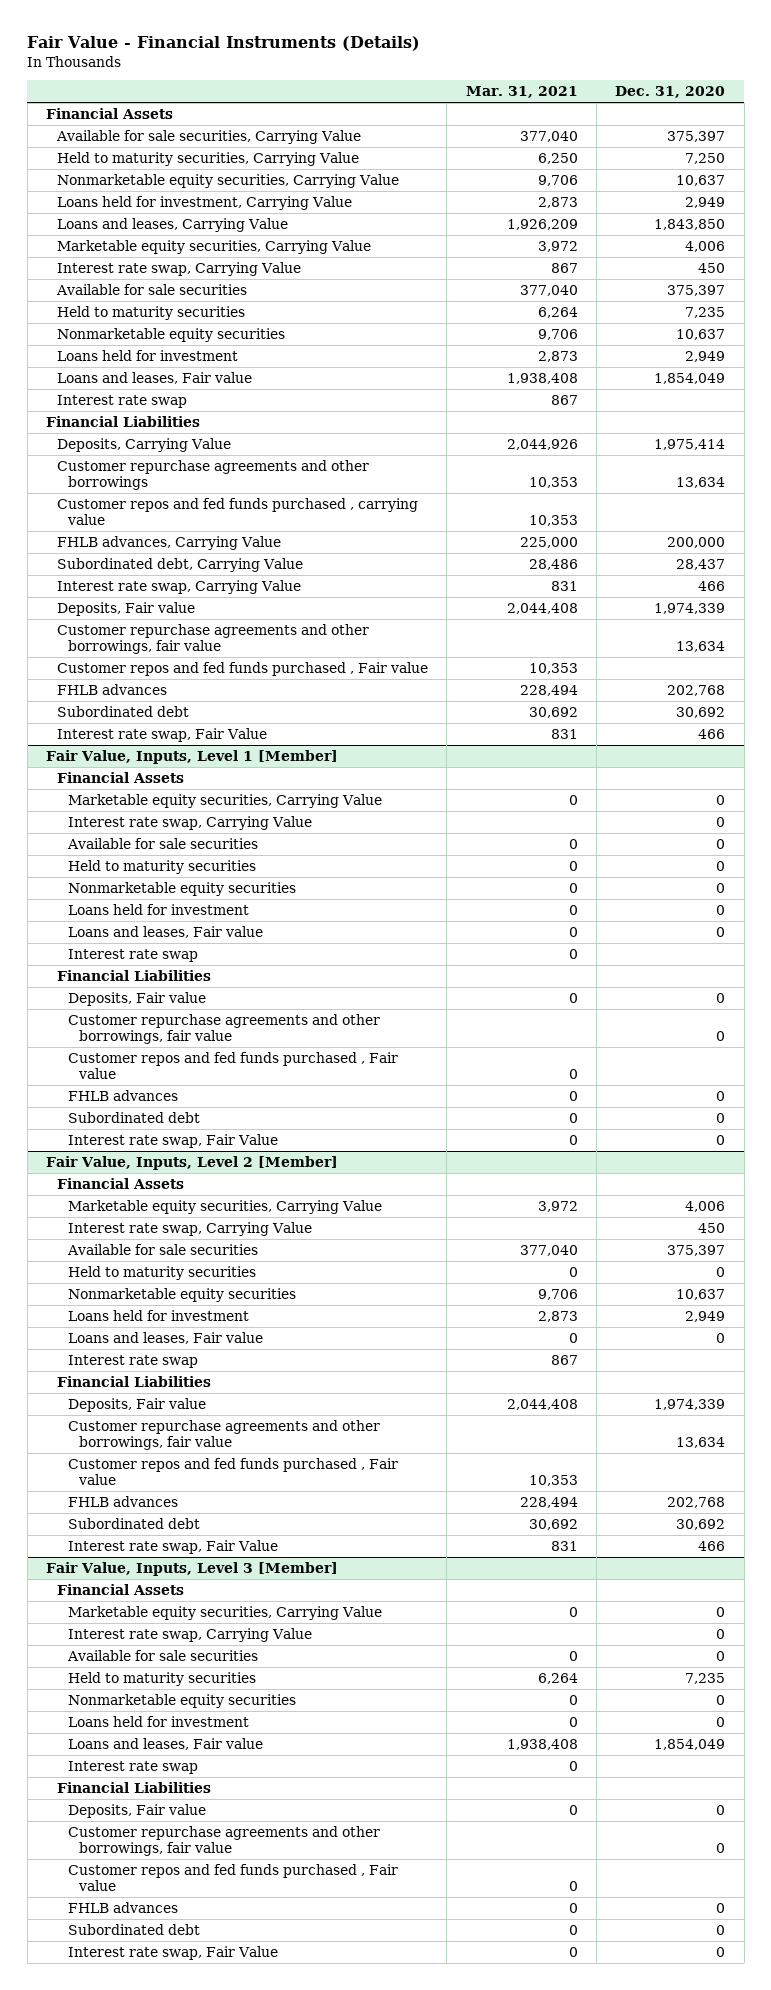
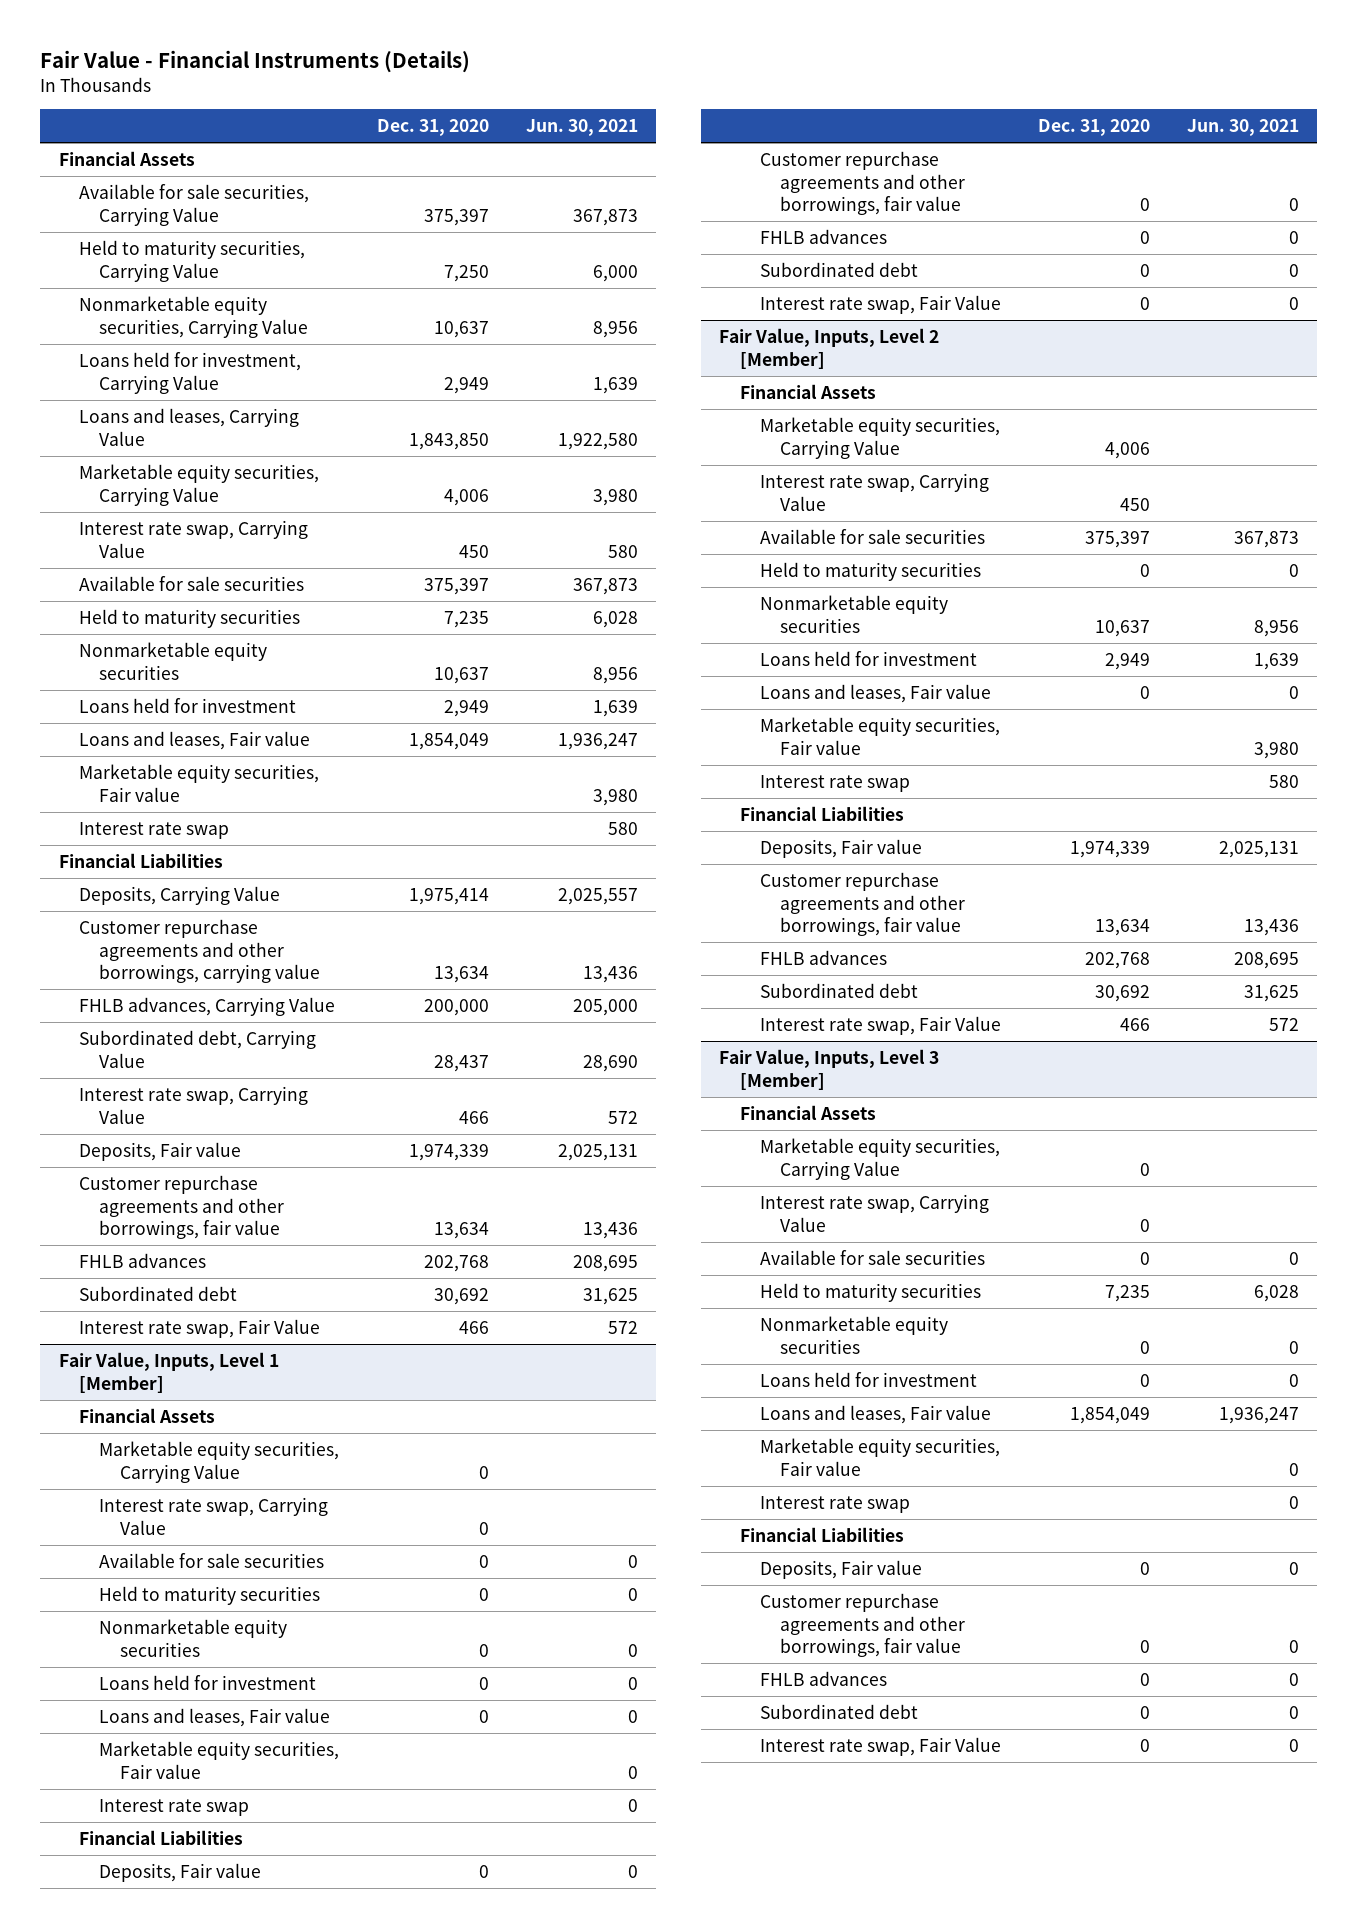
- | Mar. 31, 2021 | Dec. 31, 2020
+ | Dec. 31, 2020 | Jun. 30, 2021
+ Marketable equity securities, Fair value | | 3,980
- Customer repurchase agreements and other borrowings | 10,353 | 13,634
- Customer repos and fed funds purchased , carrying value | 10,353 |
+ Customer repurchase agreements and other borrowings, carrying value | 13,634 | 13,436
- Customer repos and fed funds purchased , Fair value | 10,353 |
@ Fair Value, Inputs, Level 1 [Member]
+ Marketable equity securities, Fair value | | 0
- Customer repos and fed funds purchased , Fair value | 0 |
@ Fair Value, Inputs, Level 2 [Member]
+ Marketable equity securities, Fair value | | 3,980
- Customer repos and fed funds purchased , Fair value | 10,353 |
@ Fair Value, Inputs, Level 3 [Member]
+ Marketable equity securities, Fair value | | 0
- Customer repos and fed funds purchased , Fair value | 0 |

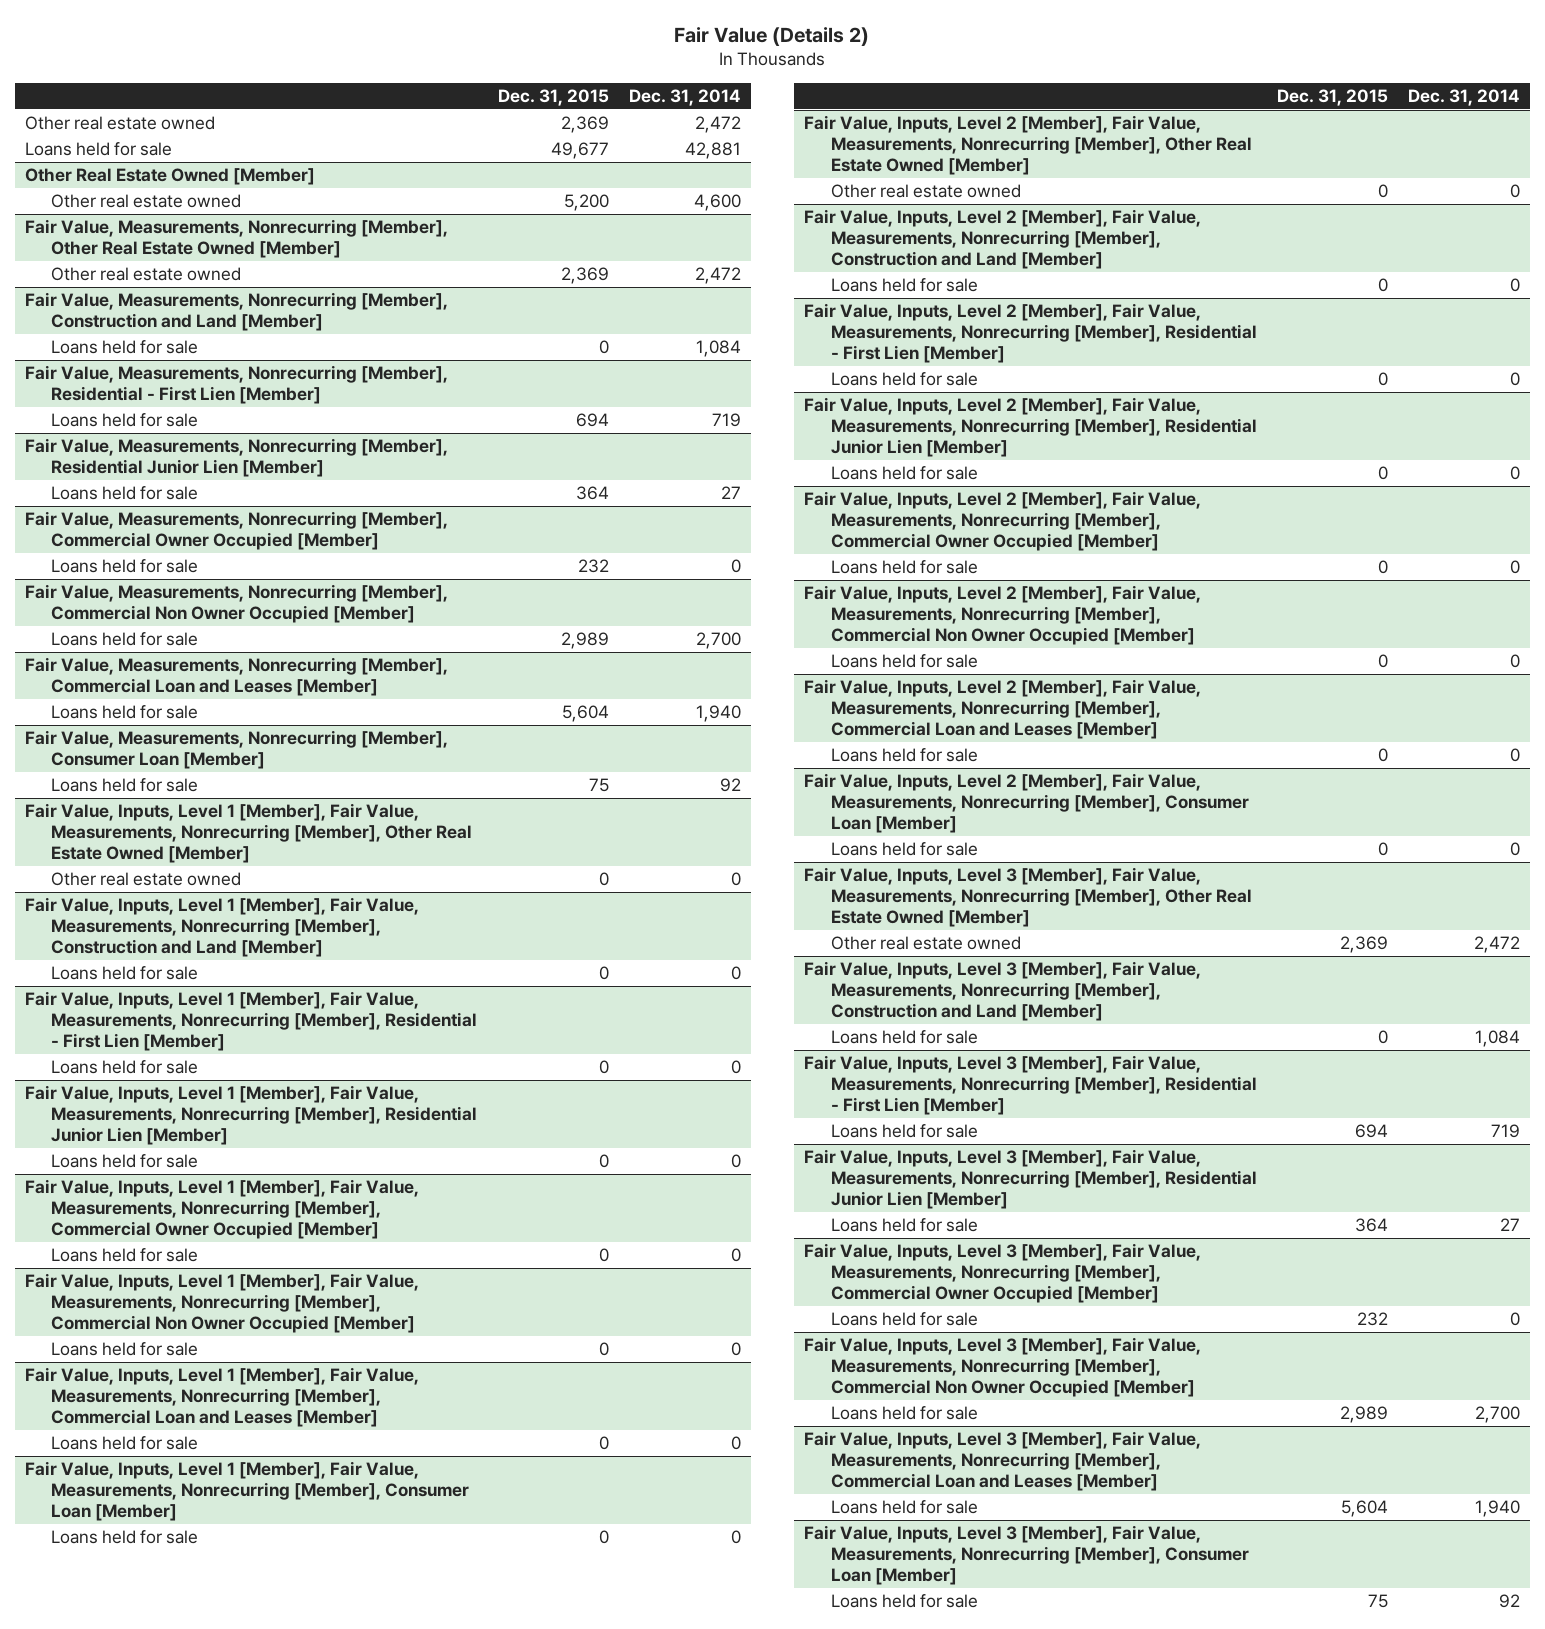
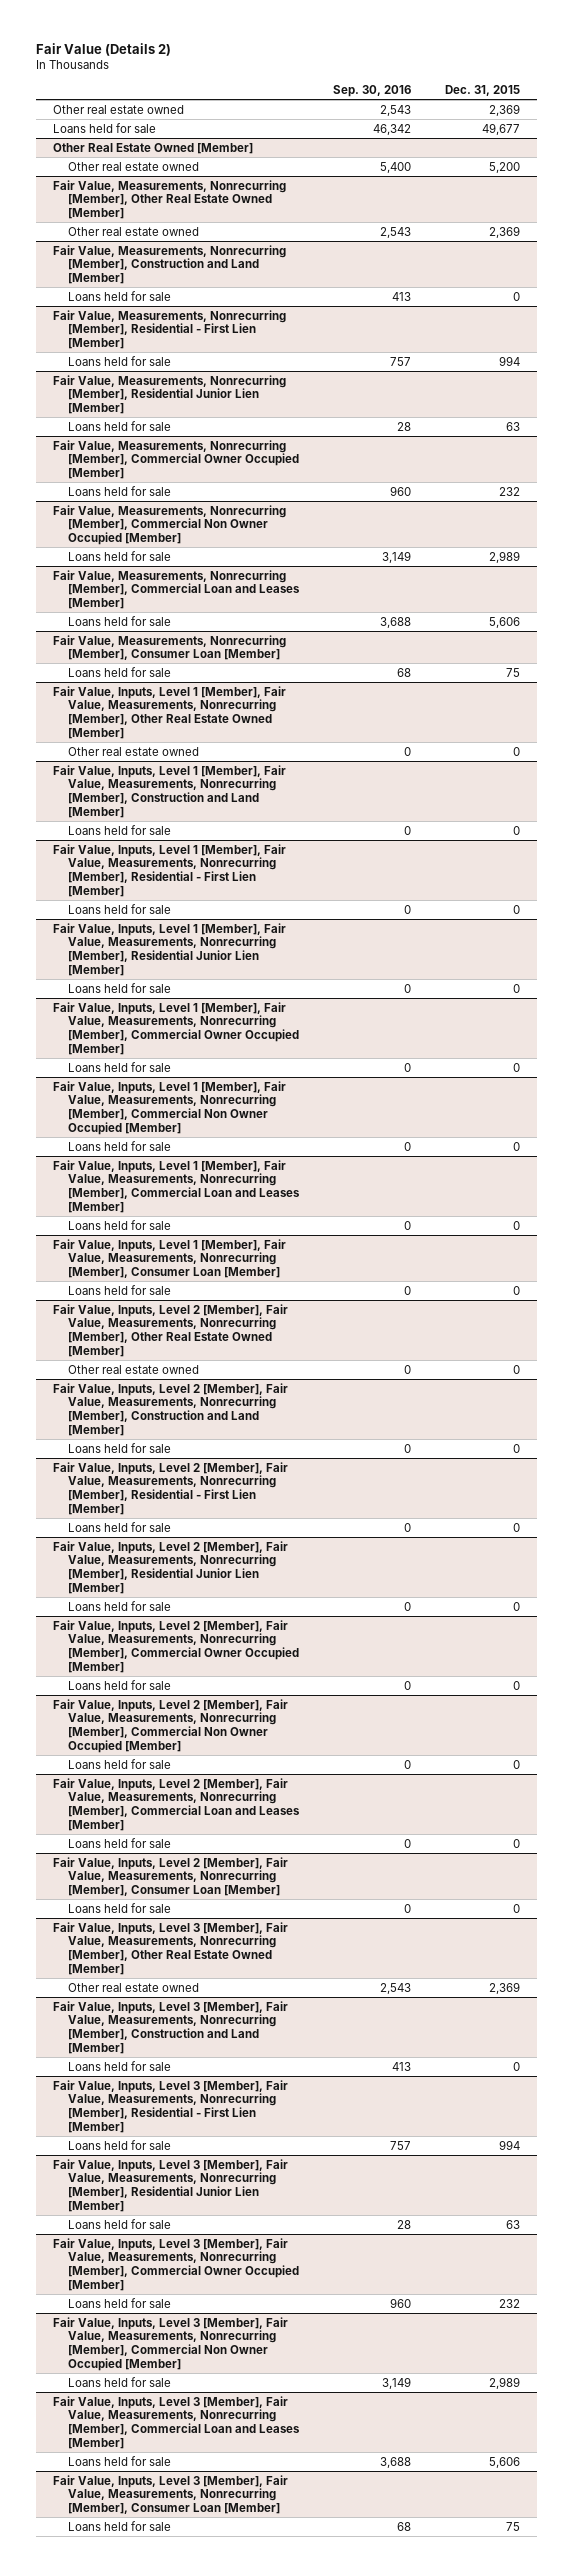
- | Dec. 31, 2015 | Dec. 31, 2014
+ | Sep. 30, 2016 | Dec. 31, 2015
@ Fair Value, Measurements, Nonrecurring [Member], Residential - First Lien [Member]
- Loans held for sale | 694 | 719
+ Loans held for sale | 757 | 994
@ Fair Value, Measurements, Nonrecurring [Member], Residential Junior Lien [Member]
- Loans held for sale | 364 | 27
+ Loans held for sale | 28 | 63
@ Fair Value, Measurements, Nonrecurring [Member], Commercial Loan and Leases [Member]
- Loans held for sale | 5,604 | 1,940
+ Loans held for sale | 3,688 | 5,606
@ Fair Value, Inputs, Level 3 [Member], Fair Value, Measurements, Nonrecurring [Member], Residential - First Lien [Member]
- Loans held for sale | 694 | 719
+ Loans held for sale | 757 | 994
@ Fair Value, Inputs, Level 3 [Member], Fair Value, Measurements, Nonrecurring [Member], Residential Junior Lien [Member]
- Loans held for sale | 364 | 27
+ Loans held for sale | 28 | 63
@ Fair Value, Inputs, Level 3 [Member], Fair Value, Measurements, Nonrecurring [Member], Commercial Loan and Leases [Member]
- Loans held for sale | 5,604 | 1,940
+ Loans held for sale | 3,688 | 5,606

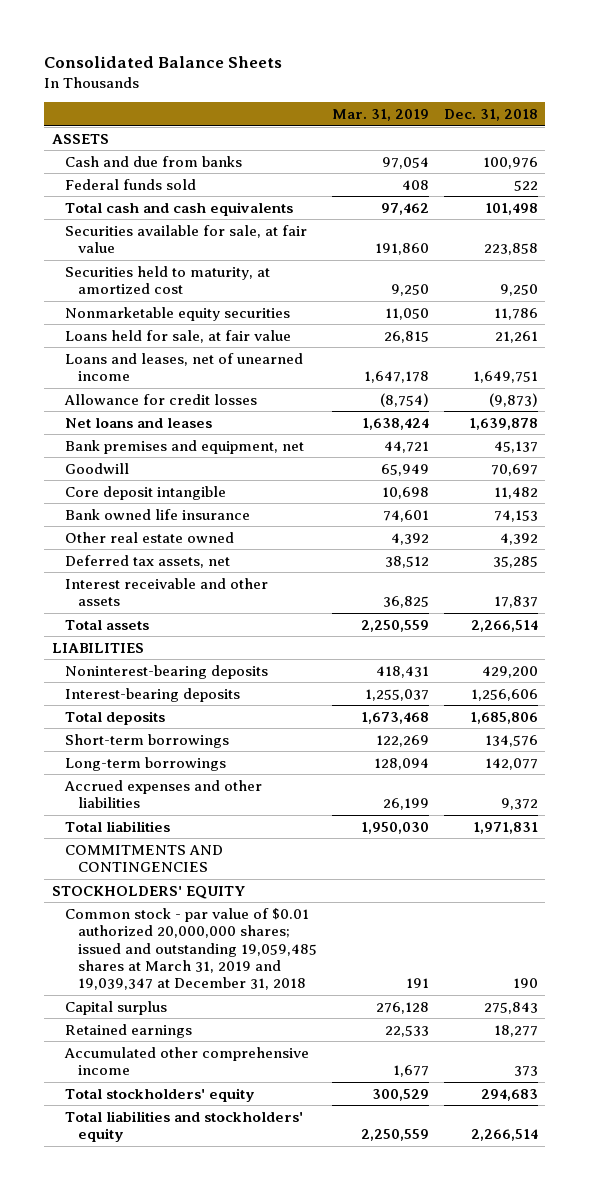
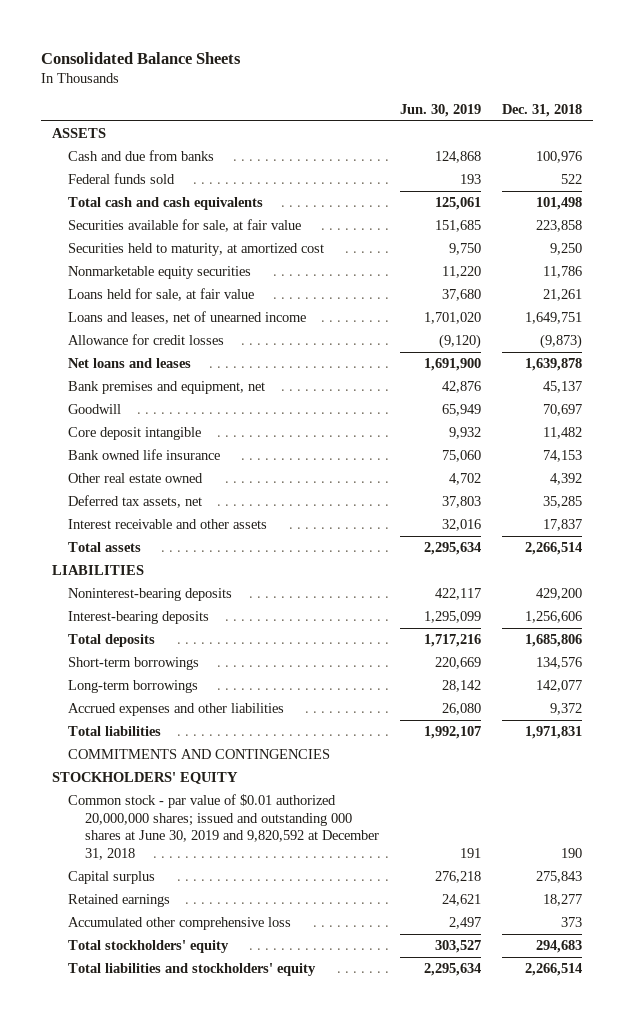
- | Mar. 31, 2019 | Dec. 31, 2018
+ | Jun. 30, 2019 | Dec. 31, 2018
- Common stock - par value of $0.01 authorized 20,000,000 shares; issued and outstanding 19,059,485 shares at March 31, 2019 and 19,039,347 at December 31, 2018 | 191 | 190
+ Common stock - par value of $0.01 authorized 20,000,000 shares; issued and outstanding 000 shares at June 30, 2019 and 9,820,592 at December 31, 2018 | 191 | 190
- Accumulated other comprehensive income | 1,677 | 373
+ Accumulated other comprehensive loss | 2,497 | 373

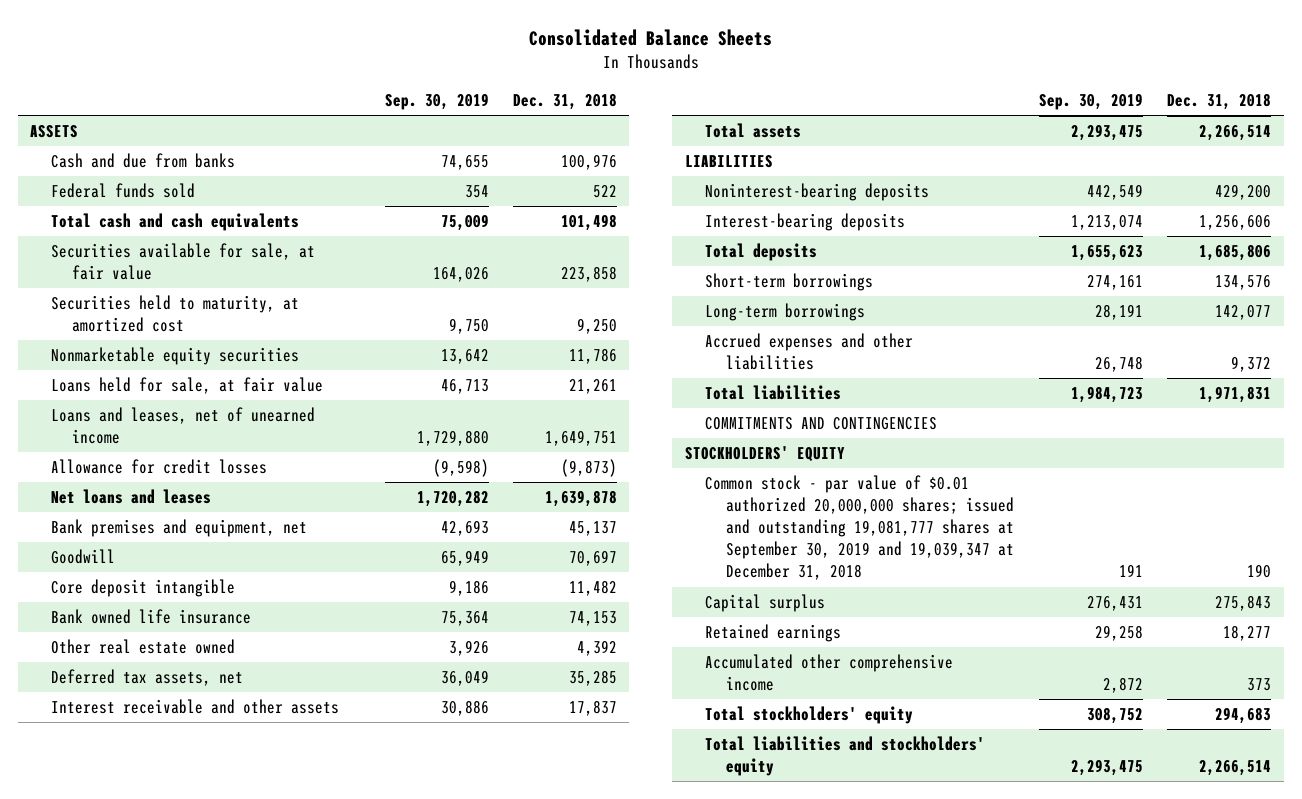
- | Jun. 30, 2019 | Dec. 31, 2018
+ | Sep. 30, 2019 | Dec. 31, 2018
- Common stock - par value of $0.01 authorized 20,000,000 shares; issued and outstanding 000 shares at June 30, 2019 and 9,820,592 at December 31, 2018 | 191 | 190
+ Common stock - par value of $0.01 authorized 20,000,000 shares; issued and outstanding 19,081,777 shares at September 30, 2019 and 19,039,347 at December 31, 2018 | 191 | 190
- Accumulated other comprehensive loss | 2,497 | 373
+ Accumulated other comprehensive income | 2,872 | 373

